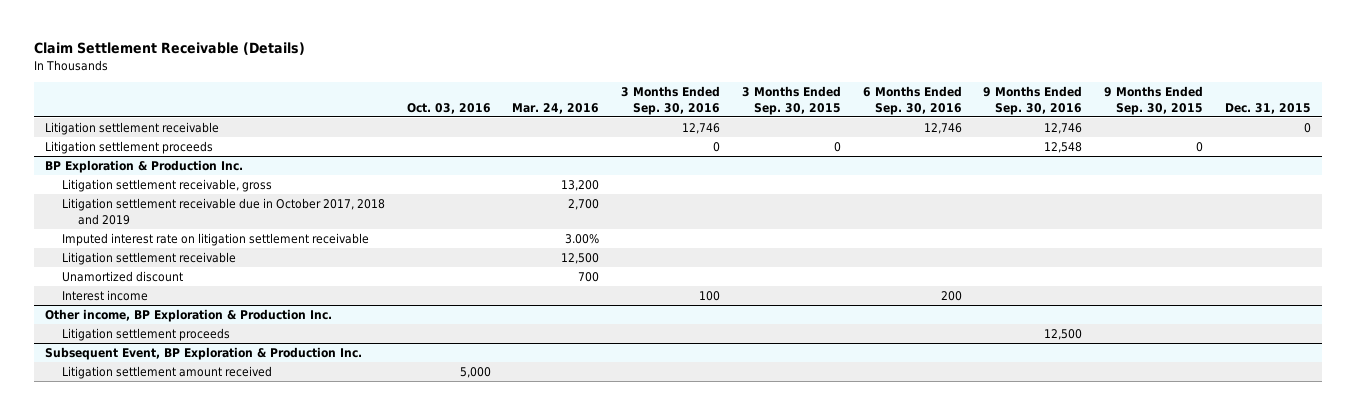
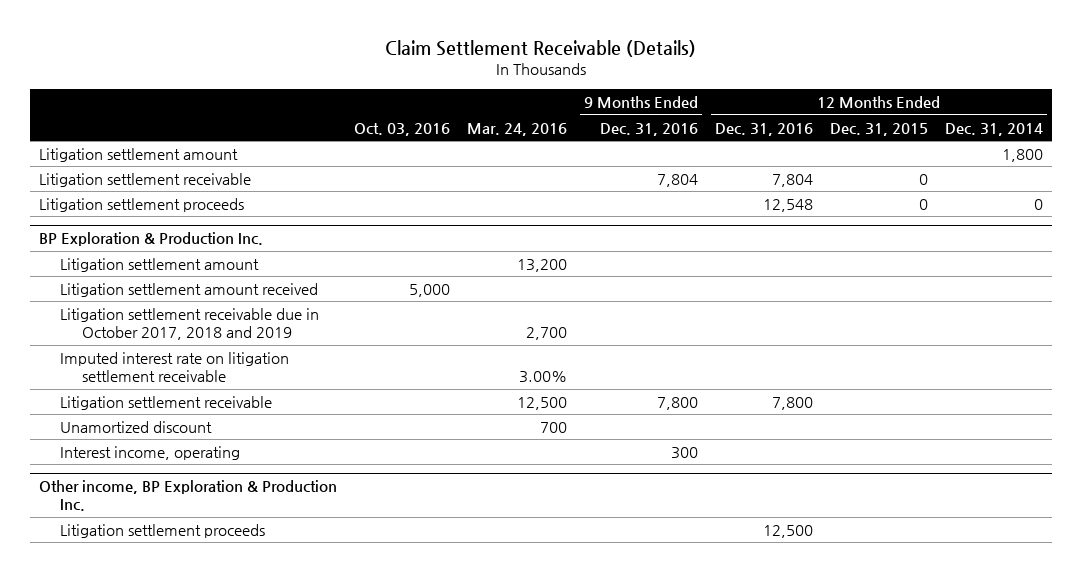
- | Oct. 03, 2016 | Mar. 24, 2016 | 3 Months Ended Sep. 30, 2016 | 3 Months Ended Sep. 30, 2015 | 6 Months Ended Sep. 30, 2016 | 9 Months Ended Sep. 30, 2016 | 9 Months Ended Sep. 30, 2015 | Dec. 31, 2015
+ | Oct. 03, 2016 | Mar. 24, 2016 | 9 Months Ended Dec. 31, 2016 | 12 Months Ended Dec. 31, 2016 | 12 Months Ended Dec. 31, 2015 | 12 Months Ended Dec. 31, 2014
+ Litigation settlement amount | | | | | | 1,800
@ BP Exploration & Production Inc.
- Litigation settlement receivable, gross | | 13,200 | | | | | |
+ Litigation settlement amount | | 13,200 | | | |
+ Litigation settlement amount received | 5,000 | | | | |
- Interest income | | | 100 | | 200 | | |
+ Interest income, operating | | | 300 | | |
- Subsequent Event, BP Exploration & Production Inc.
- Litigation settlement amount received | 5,000 | | | | | | |

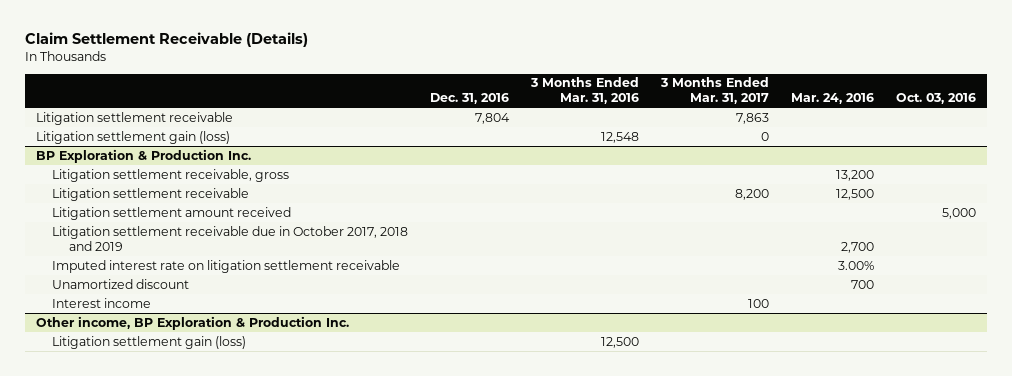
- | Oct. 03, 2016 | Mar. 24, 2016 | 9 Months Ended Dec. 31, 2016 | 12 Months Ended Dec. 31, 2016 | 12 Months Ended Dec. 31, 2015 | 12 Months Ended Dec. 31, 2014
+ | Dec. 31, 2016 | 3 Months Ended Mar. 31, 2016 | 3 Months Ended Mar. 31, 2017 | Mar. 24, 2016 | Oct. 03, 2016
- Litigation settlement amount | | | | | | 1,800
- Litigation settlement proceeds | | | | 12,548 | 0 | 0
+ Litigation settlement gain (loss) | | 12,548 | 0 | |
@ BP Exploration & Production Inc.
- Litigation settlement amount | | 13,200 | | | |
+ Litigation settlement receivable, gross | | | | 13,200 |
moved up: Litigation settlement receivable | | | 8,200 | 12,500 |
- Interest income, operating | | | 300 | | |
+ Interest income | | | 100 | |
@ Other income, BP Exploration & Production Inc.
- Litigation settlement proceeds | | | | 12,500 | |
+ Litigation settlement gain (loss) | | 12,500 | | |

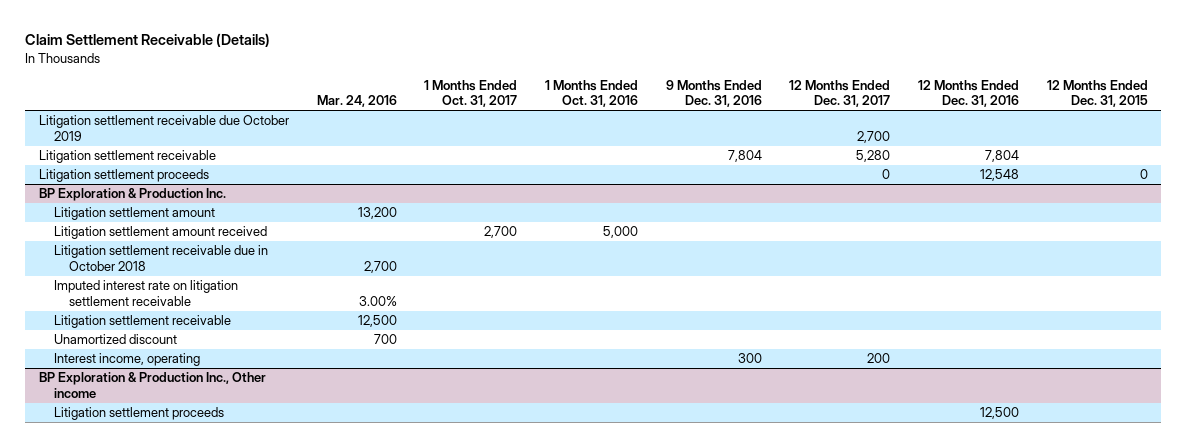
- | Dec. 31, 2016 | 3 Months Ended Mar. 31, 2016 | 3 Months Ended Mar. 31, 2017 | Mar. 24, 2016 | Oct. 03, 2016
+ | Mar. 24, 2016 | 1 Months Ended Oct. 31, 2017 | 1 Months Ended Oct. 31, 2016 | 9 Months Ended Dec. 31, 2016 | 12 Months Ended Dec. 31, 2017 | 12 Months Ended Dec. 31, 2016 | 12 Months Ended Dec. 31, 2015
+ Litigation settlement receivable due October 2019 | | | | | 2,700 | |
- Litigation settlement gain (loss) | | 12,548 | 0 | |
+ Litigation settlement proceeds | | | | | 0 | 12,548 | 0
@ BP Exploration & Production Inc.
- Litigation settlement receivable, gross | | | | 13,200 |
+ Litigation settlement amount | 13,200 | | | | | |
- Litigation settlement receivable due in October 2017, 2018 and 2019 | | | | 2,700 |
+ Litigation settlement receivable due in October 2018 | 2,700 | | | | | |
moved down: Litigation settlement receivable | 12,500 | | | | | |
- Interest income | | | 100 | |
- Other income, BP Exploration & Production Inc.
- Litigation settlement gain (loss) | | 12,500 | | |
@ BP Exploration & Production Inc.
+ Interest income, operating | | | | 300 | 200 | |
+ BP Exploration & Production Inc., Other income
+ Litigation settlement proceeds | | | | | | 12,500 |

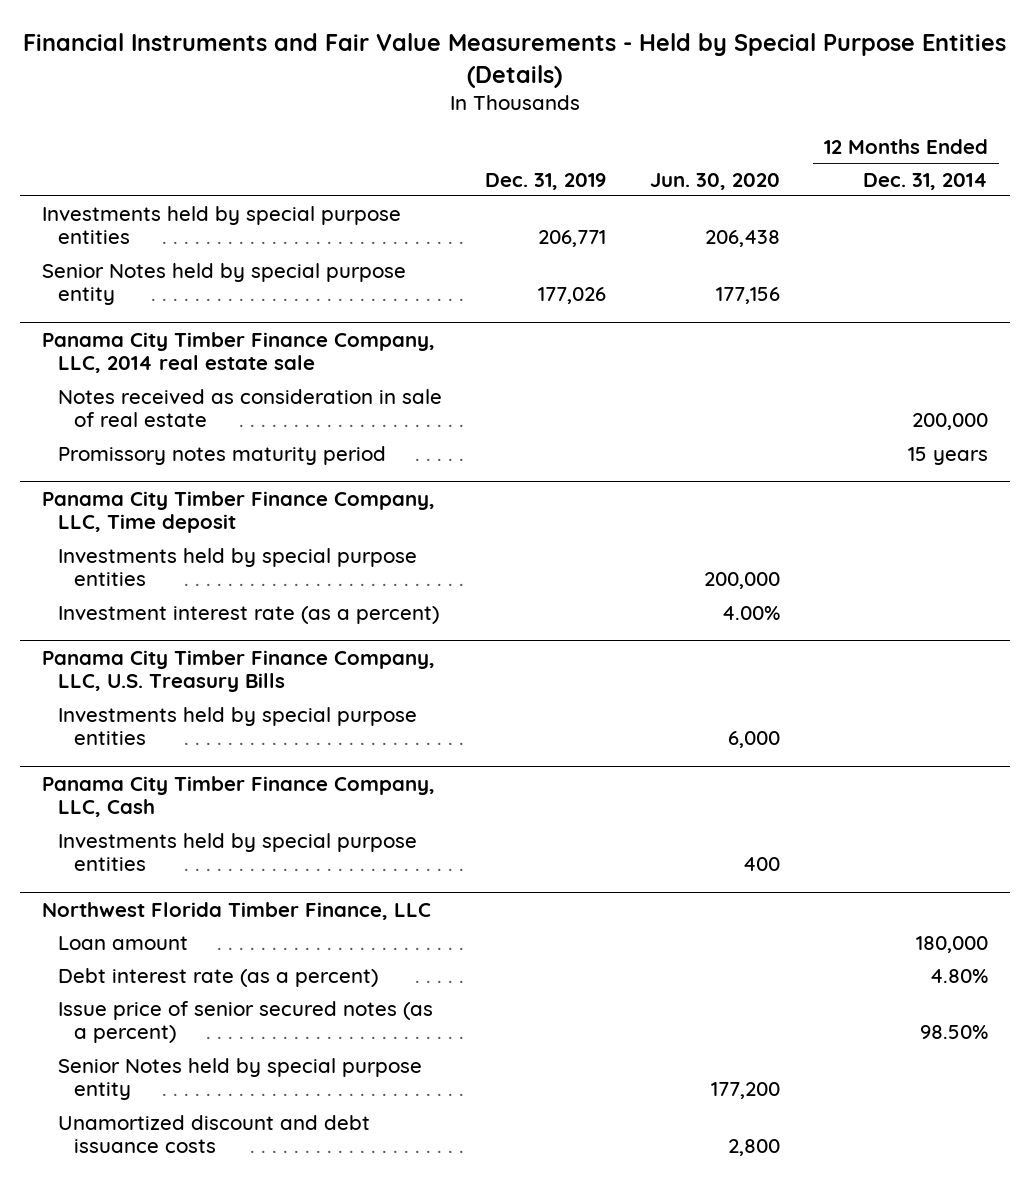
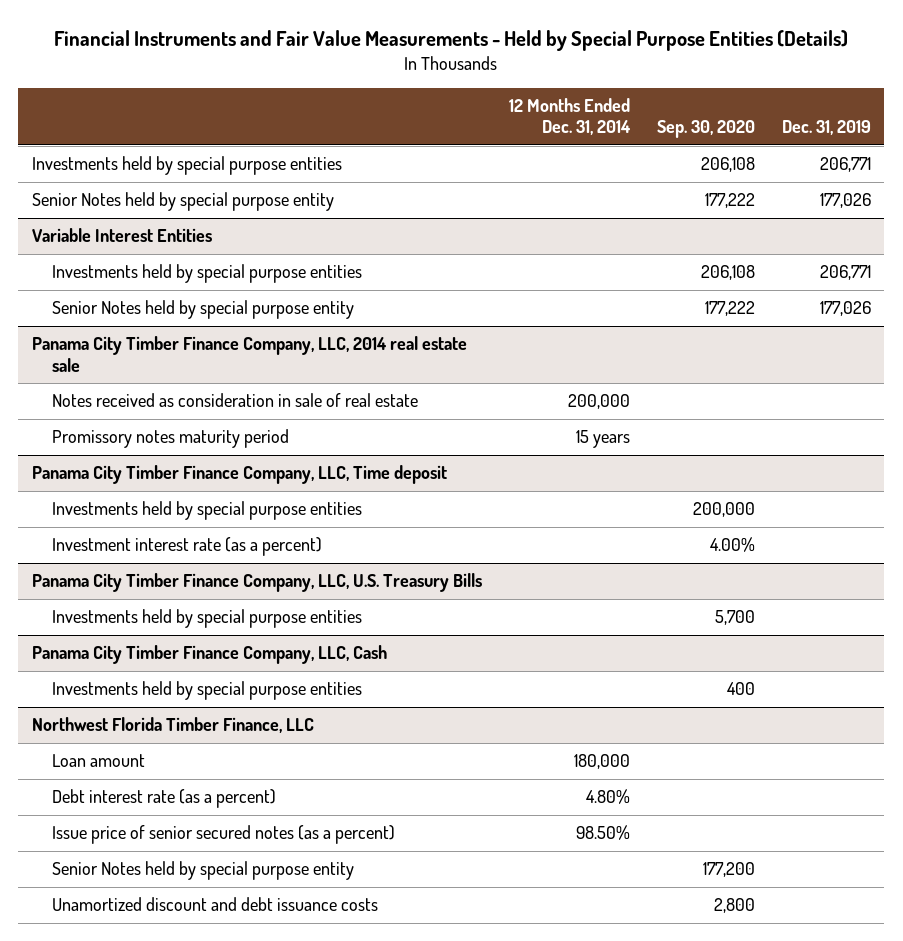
- | Dec. 31, 2019 | Jun. 30, 2020 | 12 Months Ended Dec. 31, 2014
+ | 12 Months Ended Dec. 31, 2014 | Sep. 30, 2020 | Dec. 31, 2019
+ Variable Interest Entities
+ Investments held by special purpose entities | | 206,108 | 206,771
+ Senior Notes held by special purpose entity | | 177,222 | 177,026

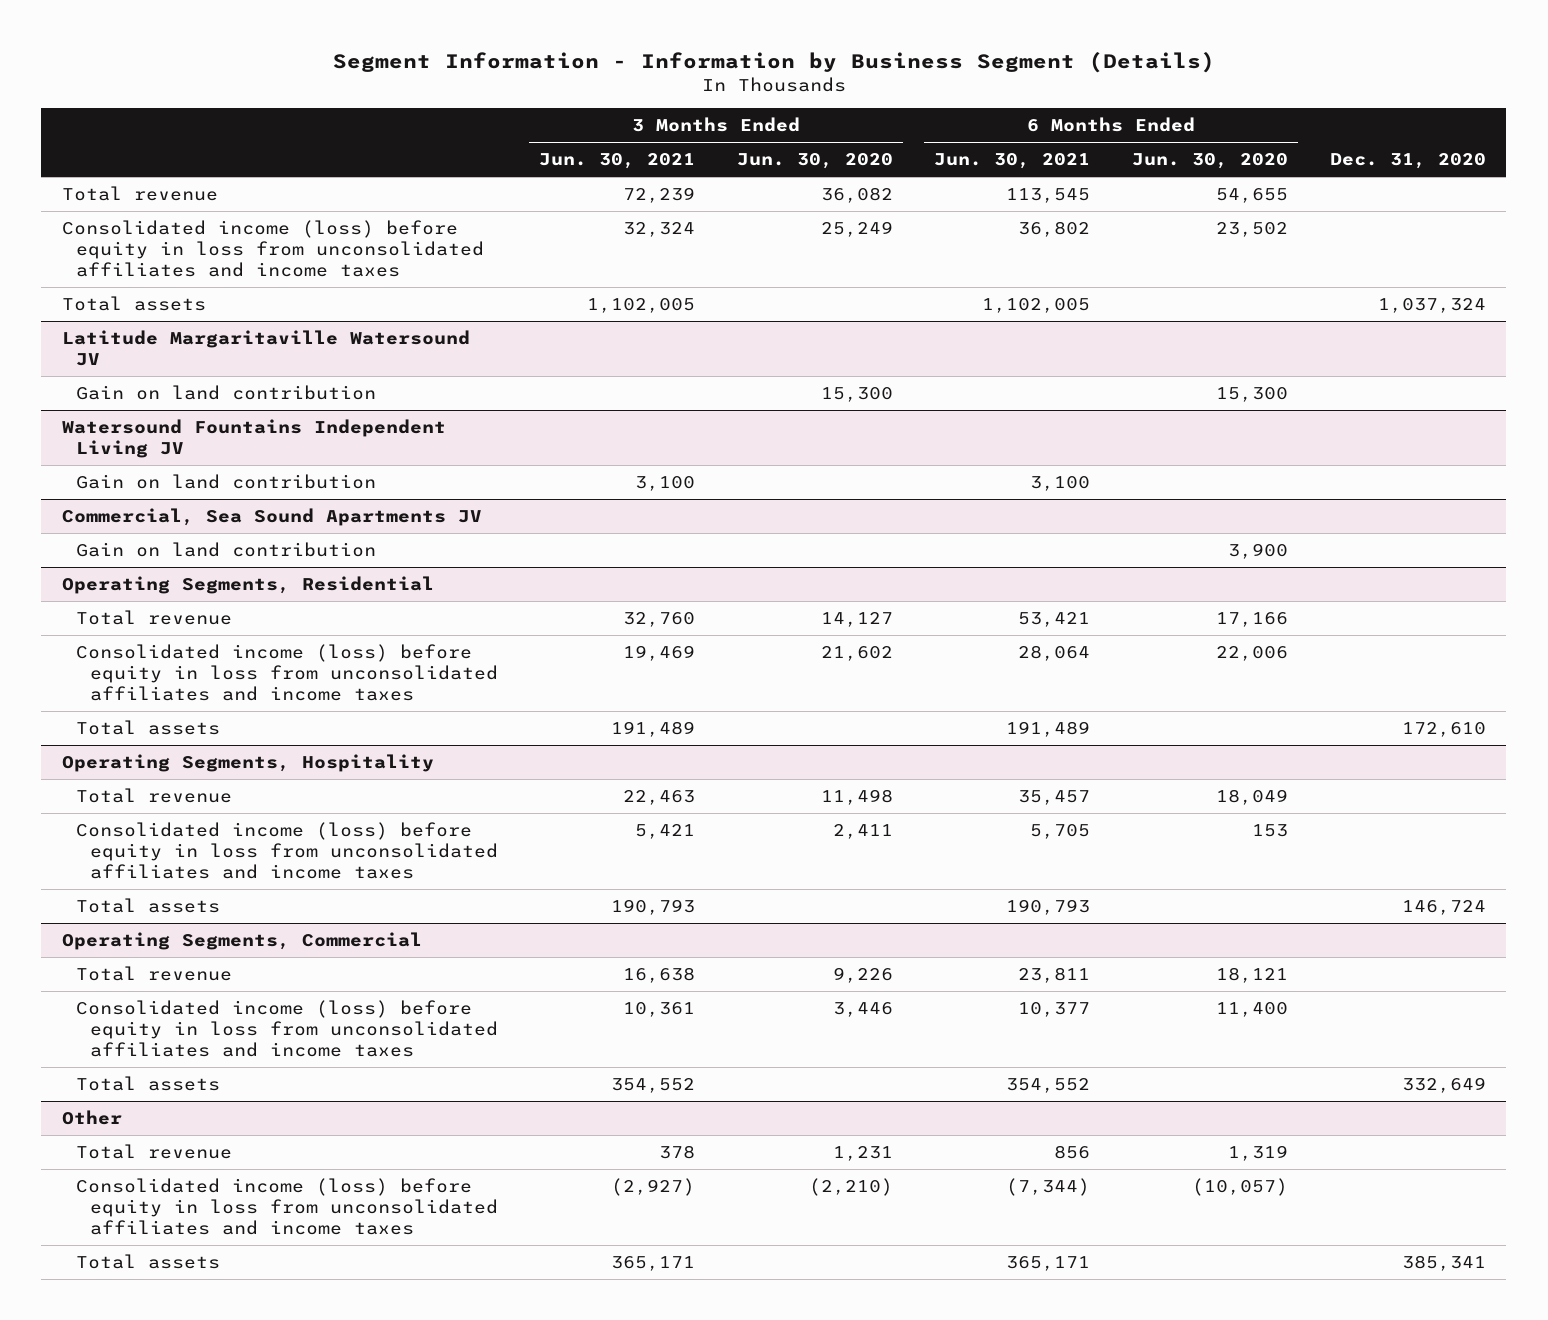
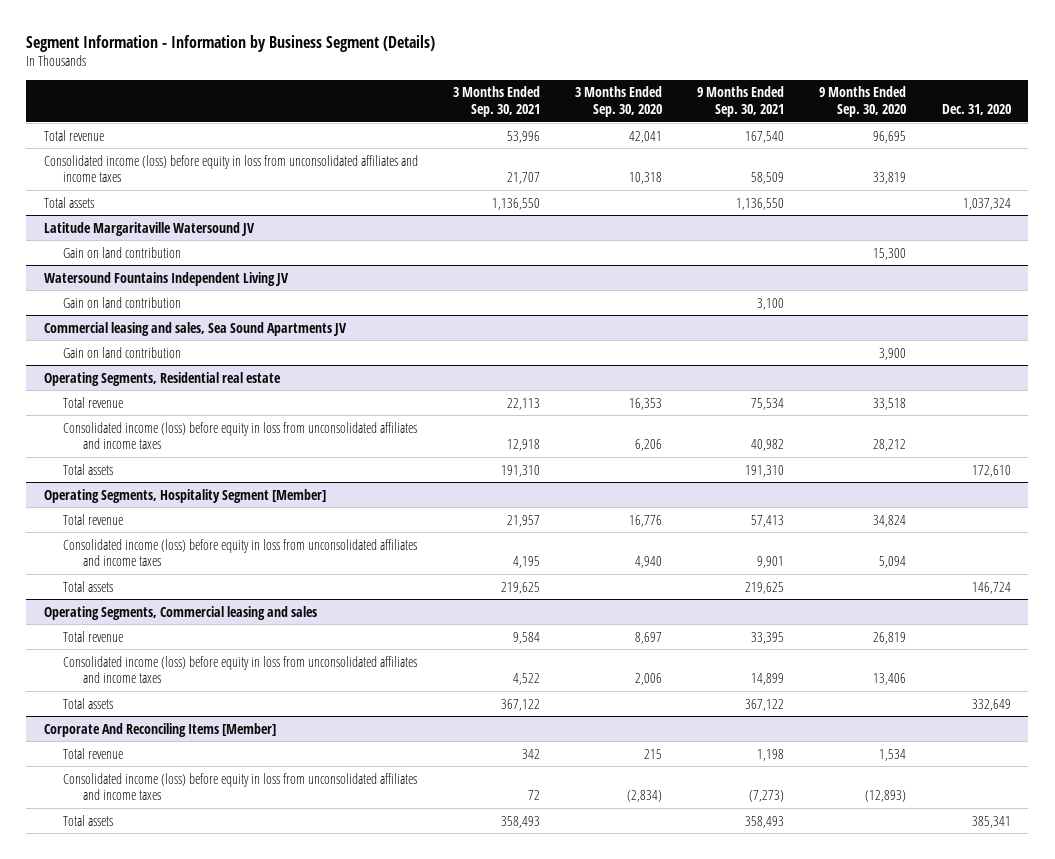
- | 3 Months Ended Jun. 30, 2021 | 3 Months Ended Jun. 30, 2020 | 6 Months Ended Jun. 30, 2021 | 6 Months Ended Jun. 30, 2020 | Dec. 31, 2020
+ | 3 Months Ended Sep. 30, 2021 | 3 Months Ended Sep. 30, 2020 | 9 Months Ended Sep. 30, 2021 | 9 Months Ended Sep. 30, 2020 | Dec. 31, 2020
- Commercial, Sea Sound Apartments JV
+ Commercial leasing and sales, Sea Sound Apartments JV
- Operating Segments, Residential
+ Operating Segments, Residential real estate
- Operating Segments, Hospitality
+ Operating Segments, Hospitality Segment [Member]
- Operating Segments, Commercial
+ Operating Segments, Commercial leasing and sales
- Other
+ Corporate And Reconciling Items [Member]

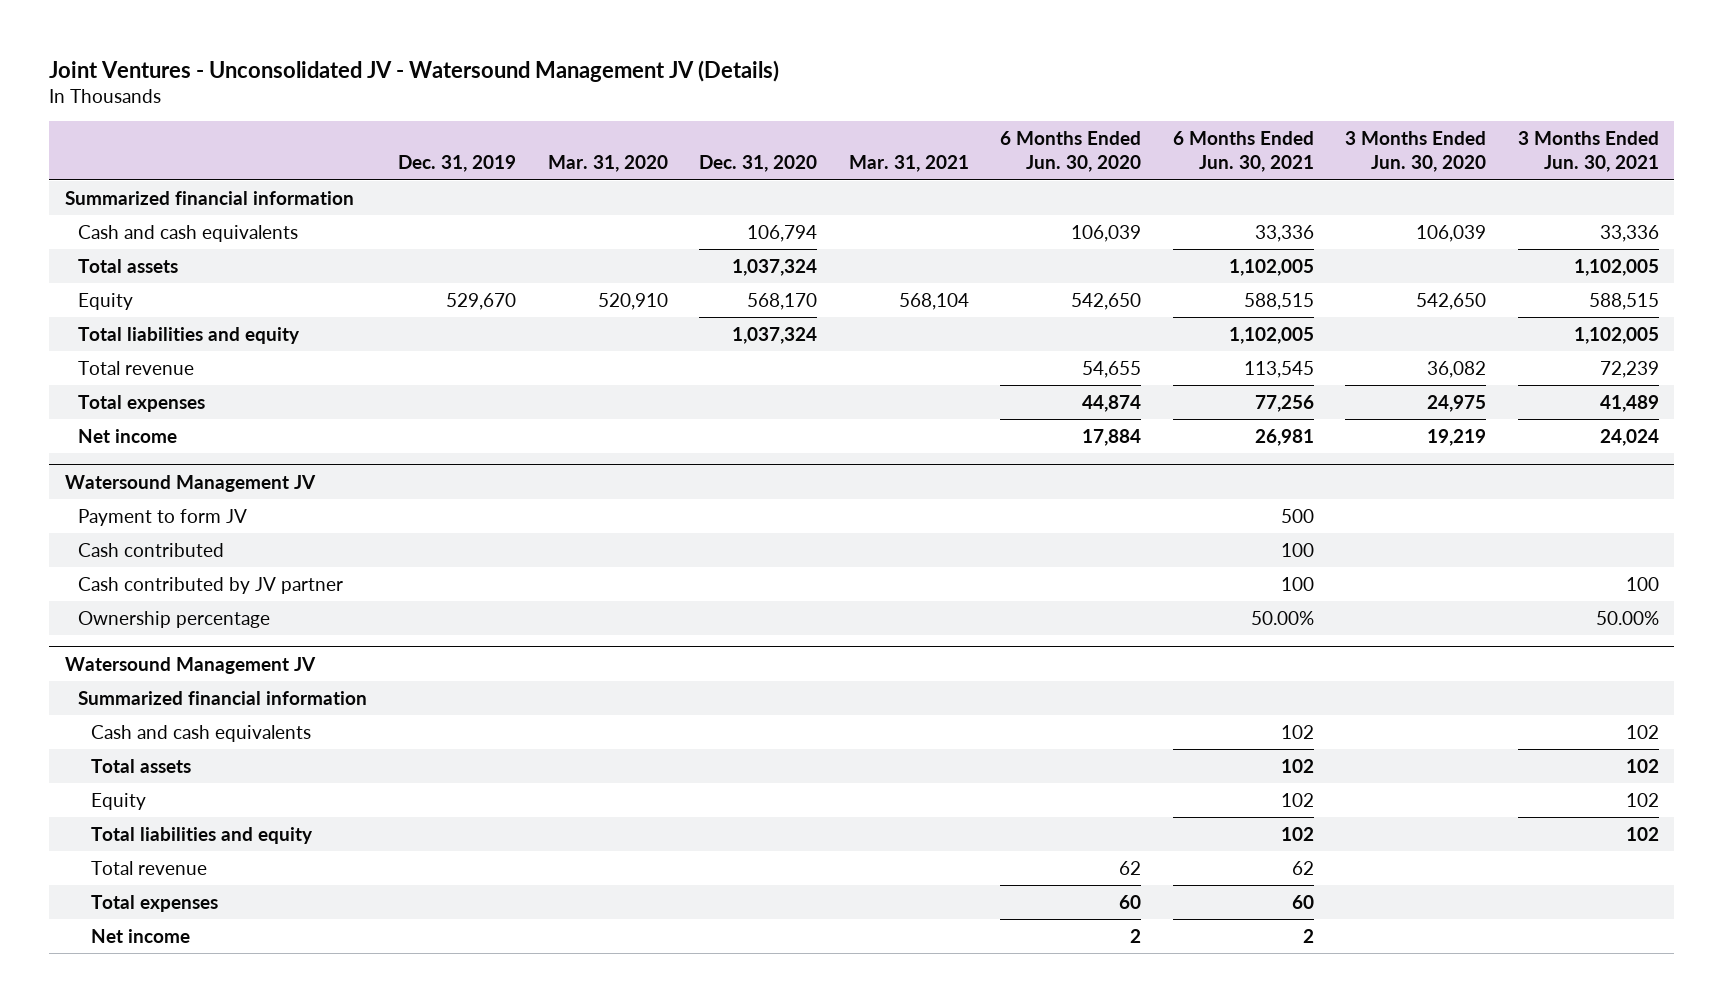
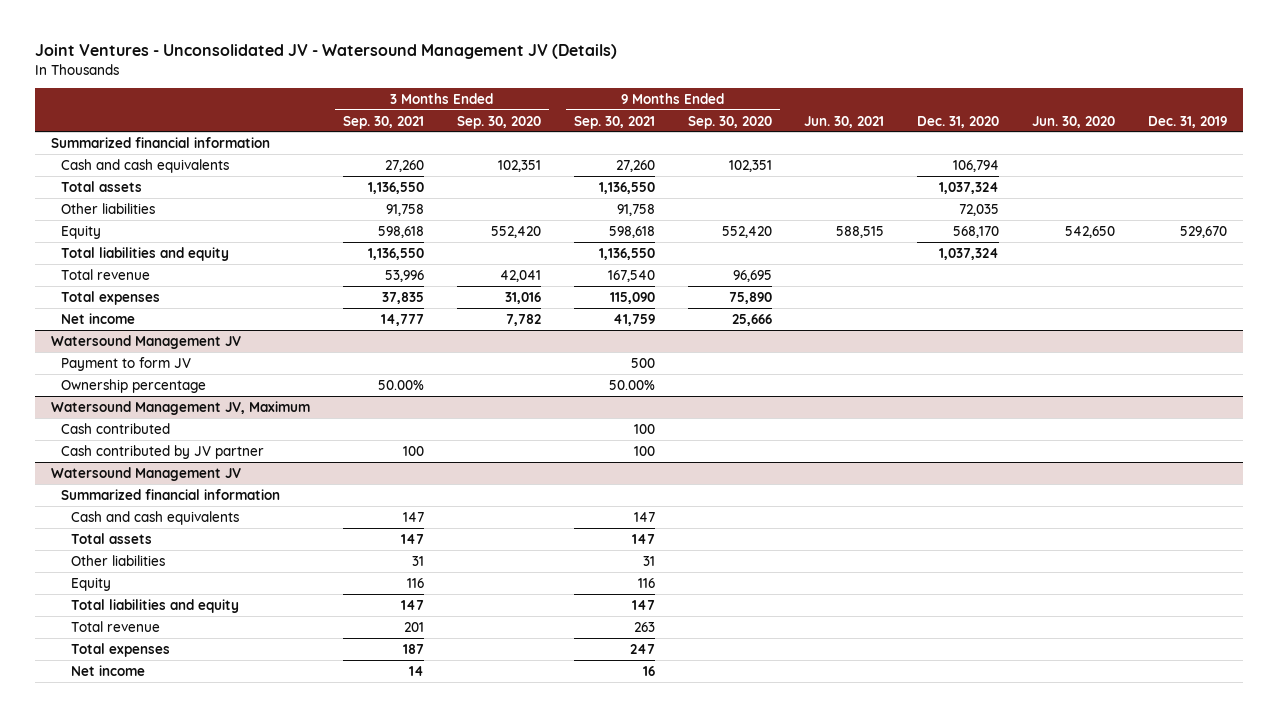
- | Dec. 31, 2019 | Mar. 31, 2020 | Dec. 31, 2020 | Mar. 31, 2021 | 6 Months Ended Jun. 30, 2020 | 6 Months Ended Jun. 30, 2021 | 3 Months Ended Jun. 30, 2020 | 3 Months Ended Jun. 30, 2021
+ | 3 Months Ended Sep. 30, 2021 | 3 Months Ended Sep. 30, 2020 | 9 Months Ended Sep. 30, 2021 | 9 Months Ended Sep. 30, 2020 | Jun. 30, 2021 | Dec. 31, 2020 | Jun. 30, 2020 | Dec. 31, 2019
+ Other liabilities | 91,758 | | 91,758 | | | 72,035 | |
@ Watersound Management JV
- Cash contributed | | | | | | 100 | |
- Cash contributed by JV partner | | | | | | 100 | | 100
+ Watersound Management JV, Maximum
+ Cash contributed | | | 100 | | | | |
+ Cash contributed by JV partner | 100 | | 100 | | | | |
@ Watersound Management JV
+ Other liabilities | 31 | | 31 | | | | |

